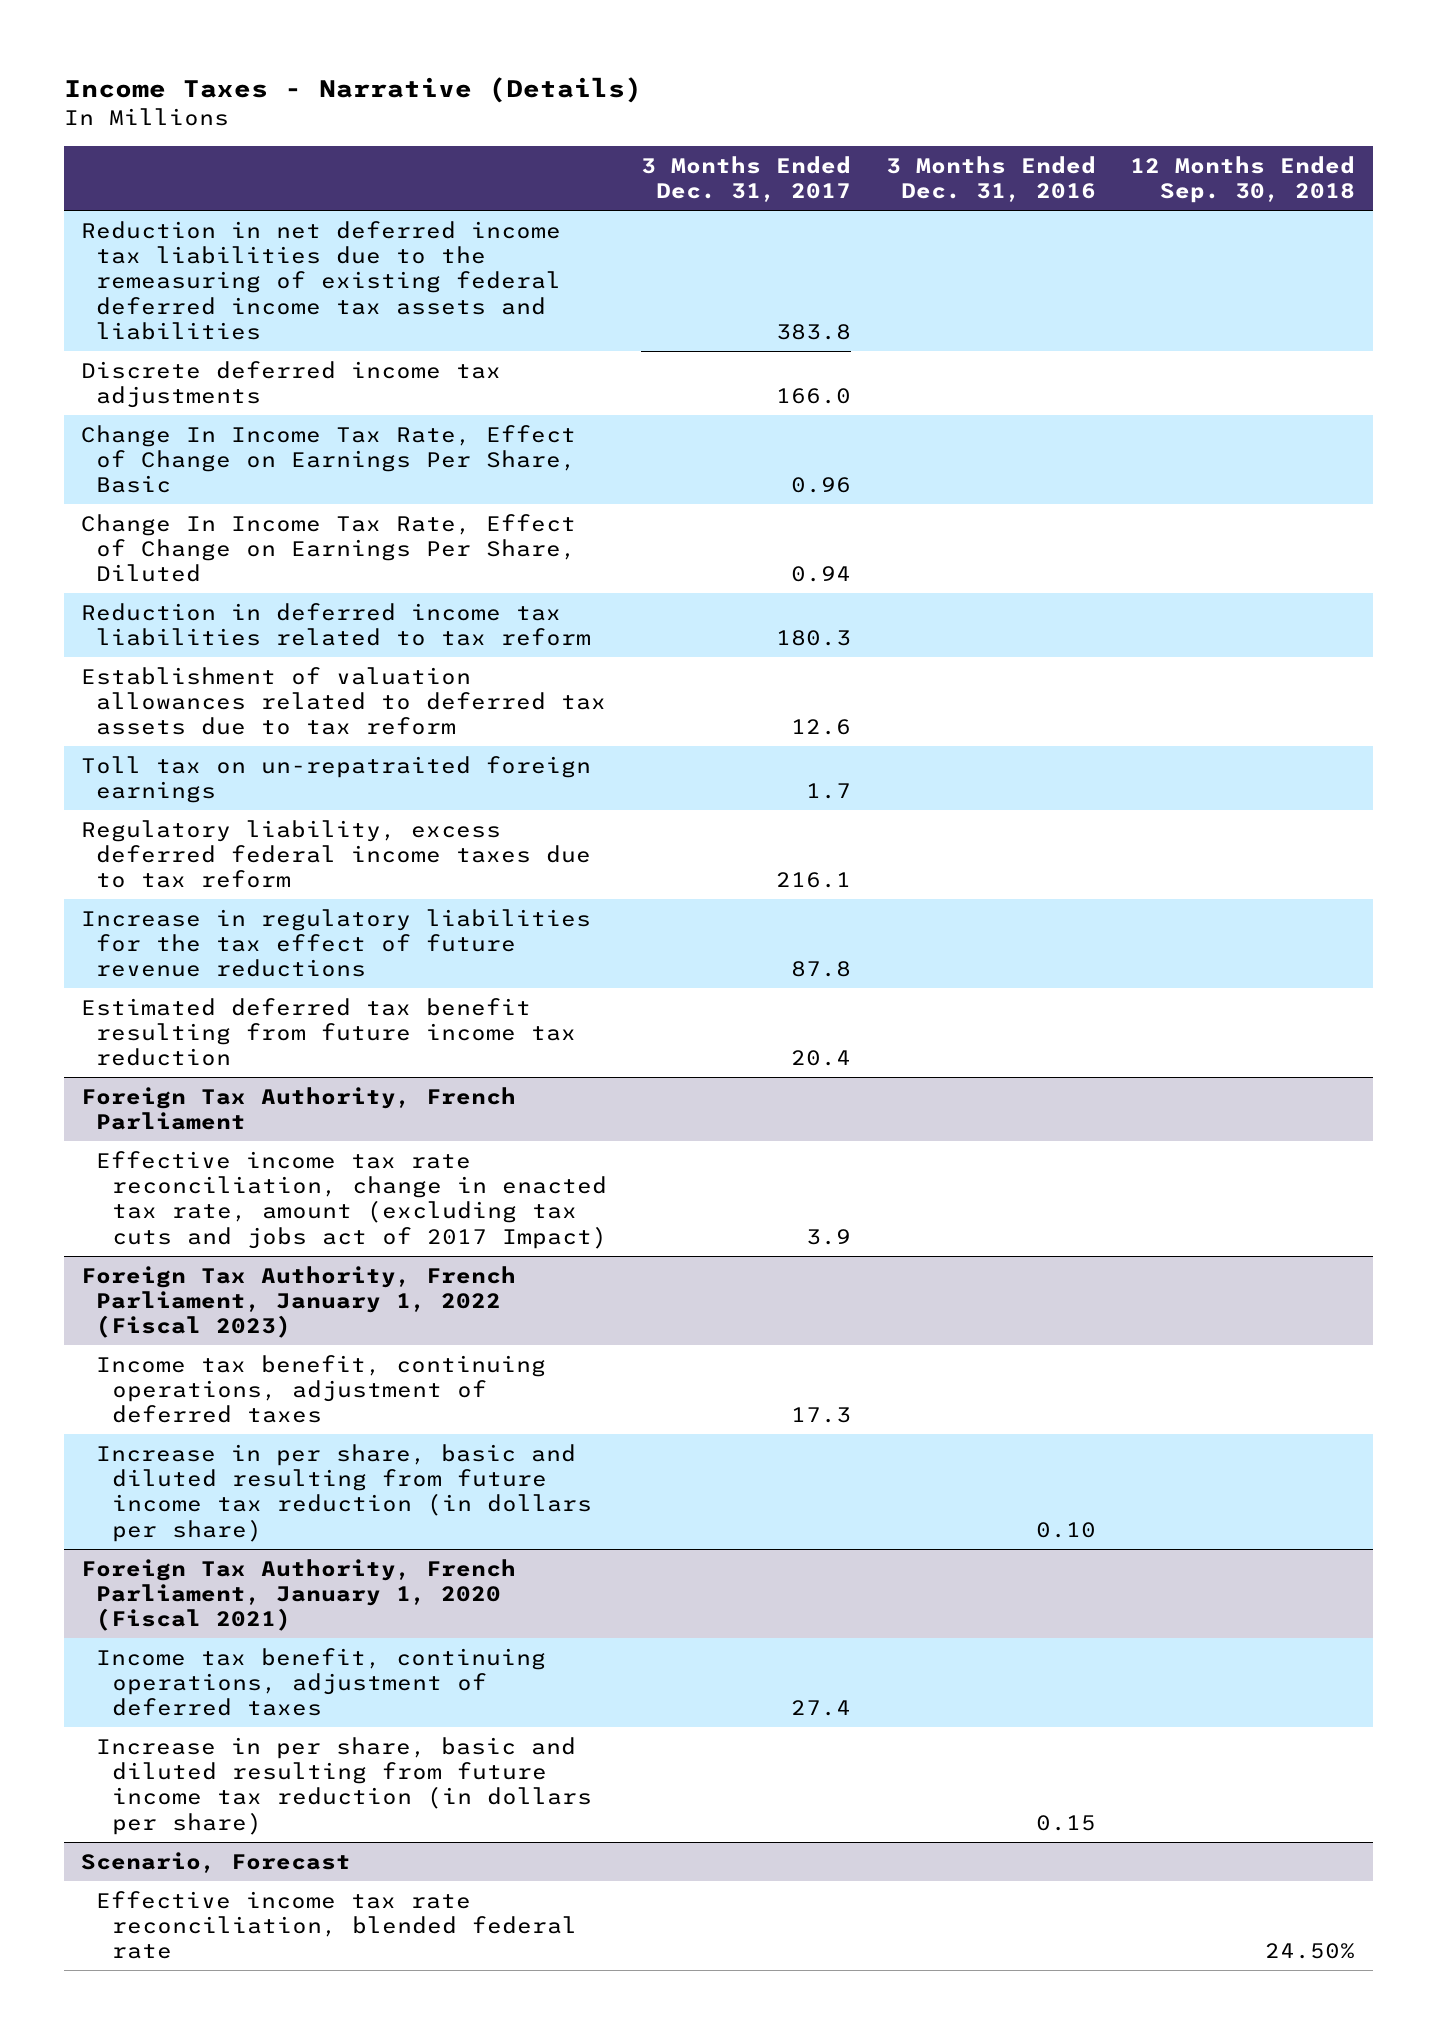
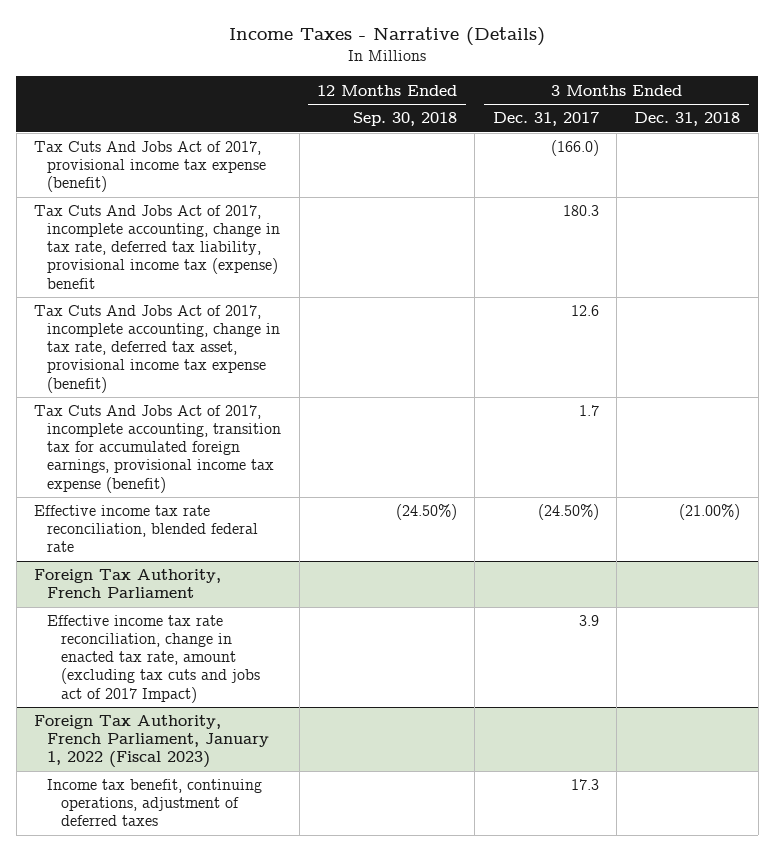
- | 3 Months Ended Dec. 31, 2017 | 3 Months Ended Dec. 31, 2016 | 12 Months Ended Sep. 30, 2018
+ | 12 Months Ended Sep. 30, 2018 | 3 Months Ended Dec. 31, 2017 | 3 Months Ended Dec. 31, 2018
- Reduction in net deferred income tax liabilities due to the remeasuring of existing federal deferred income tax assets and liabilities | 383.8 | |
- Discrete deferred income tax adjustments | 166.0 | |
- Change In Income Tax Rate, Effect of Change on Earnings Per Share, Basic | 0.96 | |
- Change In Income Tax Rate, Effect of Change on Earnings Per Share, Diluted | 0.94 | |
- Reduction in deferred income tax liabilities related to tax reform | 180.3 | |
- Establishment of valuation allowances related to deferred tax assets due to tax reform | 12.6 | |
- Toll tax on un-repatraited foreign earnings | 1.7 | |
- Regulatory liability, excess deferred federal income taxes due to tax reform | 216.1 | |
- Increase in regulatory liabilities for the tax effect of future revenue reductions | 87.8 | |
- Estimated deferred tax benefit resulting from future income tax reduction | 20.4 | |
+ Tax Cuts And Jobs Act of 2017, provisional income tax expense (benefit) | | (166.0) |
+ Tax Cuts And Jobs Act of 2017, incomplete accounting, change in tax rate, deferred tax liability, provisional income tax (expense) benefit | | 180.3 |
+ Tax Cuts And Jobs Act of 2017, incomplete accounting, change in tax rate, deferred tax asset, provisional income tax expense (benefit) | | 12.6 |
+ Tax Cuts And Jobs Act of 2017, incomplete accounting, transition tax for accumulated foreign earnings, provisional income tax expense (benefit) | | 1.7 |
+ Effective income tax rate reconciliation, blended federal rate | (24.50%) | (24.50%) | (21.00%)
@ Foreign Tax Authority, French Parliament, January 1, 2022 (Fiscal 2023)
- Increase in per share, basic and diluted resulting from future income tax reduction (in dollars per share) | | 0.10 |
- Foreign Tax Authority, French Parliament, January 1, 2020 (Fiscal 2021)
- Income tax benefit, continuing operations, adjustment of deferred taxes | 27.4 | |
- Increase in per share, basic and diluted resulting from future income tax reduction (in dollars per share) | | 0.15 |
- Scenario, Forecast
- Effective income tax rate reconciliation, blended federal rate | | | 24.50%

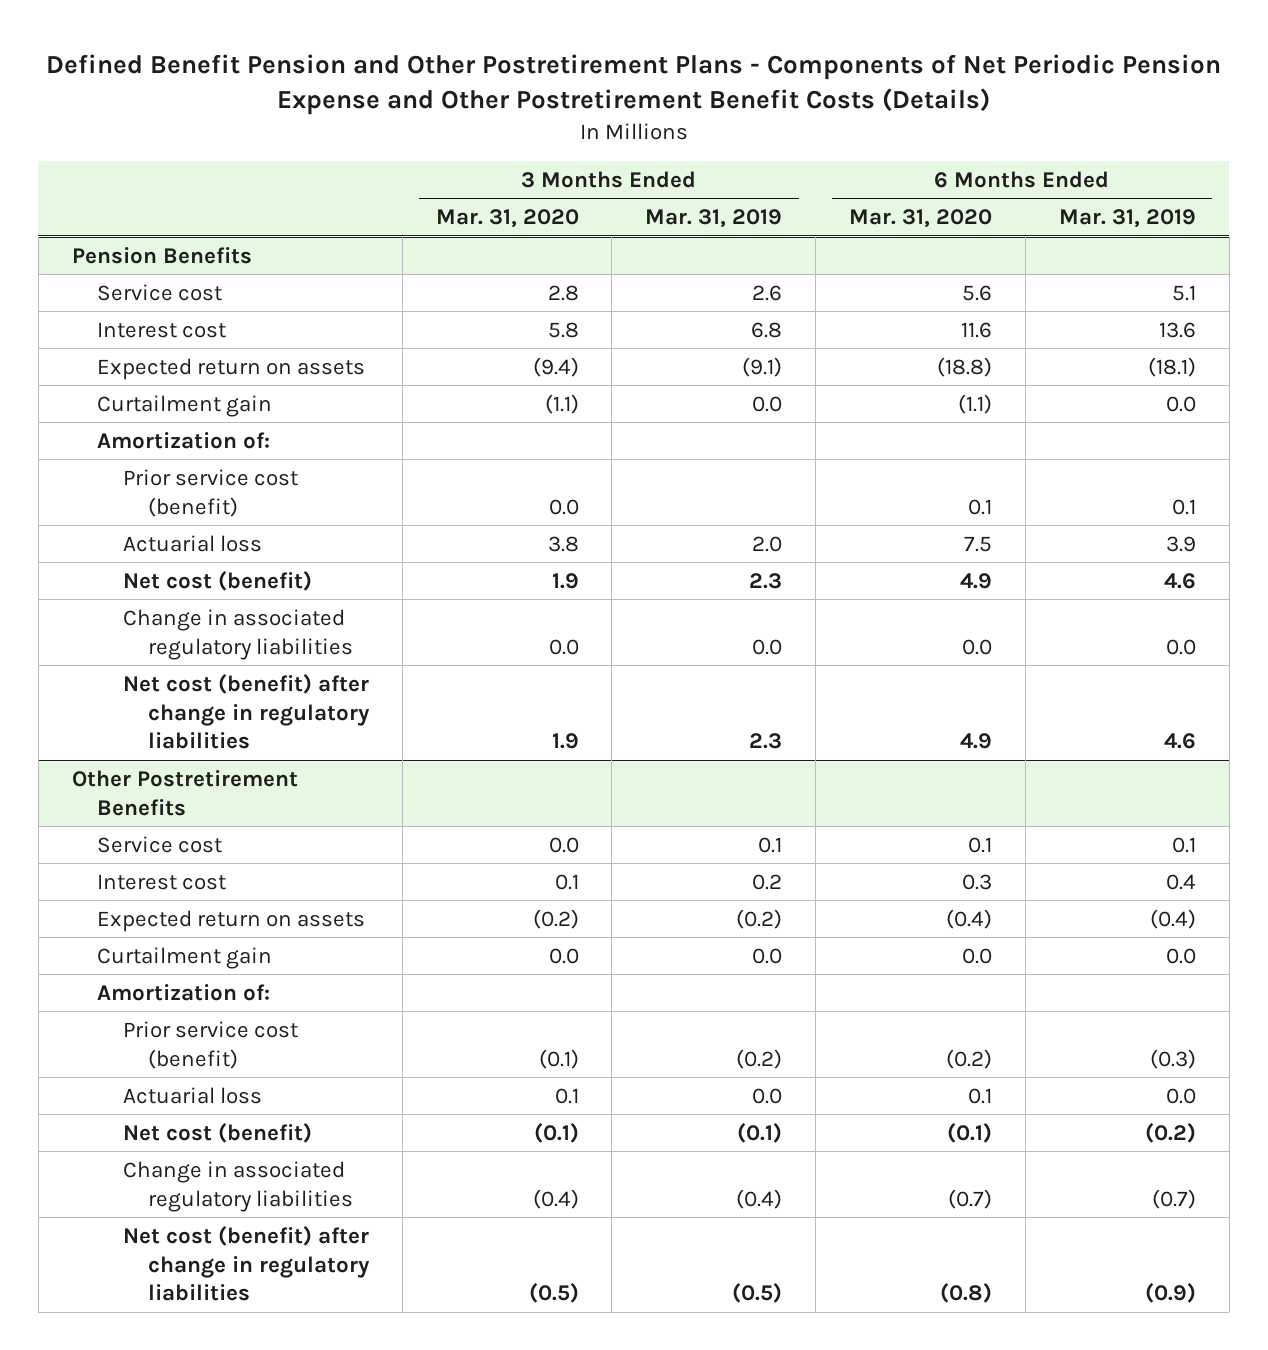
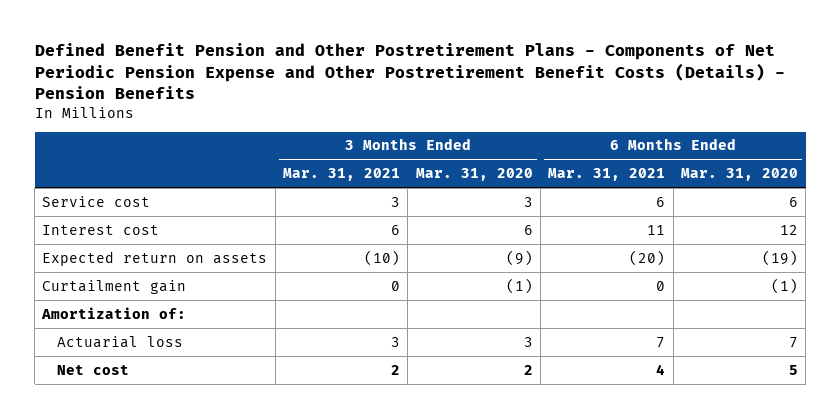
- Defined Benefit Pension and Other Postretirement Plans - Components of Net Periodic Pension Expense and Other Postretirement Benefit Costs (Details)
+ Defined Benefit Pension and Other Postretirement Plans - Components of Net Periodic Pension Expense and Other Postretirement Benefit Costs (Details) - Pension Benefits
- | 3 Months Ended Mar. 31, 2020 | 3 Months Ended Mar. 31, 2019 | 6 Months Ended Mar. 31, 2020 | 6 Months Ended Mar. 31, 2019
+ | 3 Months Ended Mar. 31, 2021 | 3 Months Ended Mar. 31, 2020 | 6 Months Ended Mar. 31, 2021 | 6 Months Ended Mar. 31, 2020
- Pension Benefits
- Service cost | 2.8 | 2.6 | 5.6 | 5.1
- Interest cost | 5.8 | 6.8 | 11.6 | 13.6
- Expected return on assets | (9.4) | (9.1) | (18.8) | (18.1)
- Curtailment gain | (1.1) | 0.0 | (1.1) | 0.0
- Amortization of:
- Prior service cost (benefit) | 0.0 | | 0.1 | 0.1
- Actuarial loss | 3.8 | 2.0 | 7.5 | 3.9
- Net cost (benefit) | 1.9 | 2.3 | 4.9 | 4.6
- Change in associated regulatory liabilities | 0.0 | 0.0 | 0.0 | 0.0
- Net cost (benefit) after change in regulatory liabilities | 1.9 | 2.3 | 4.9 | 4.6
- Other Postretirement Benefits
- Service cost | 0.0 | 0.1 | 0.1 | 0.1
- Interest cost | 0.1 | 0.2 | 0.3 | 0.4
- Expected return on assets | (0.2) | (0.2) | (0.4) | (0.4)
- Curtailment gain | 0.0 | 0.0 | 0.0 | 0.0
+ Service cost | 3 | 3 | 6 | 6
+ Interest cost | 6 | 6 | 11 | 12
+ Expected return on assets | (10) | (9) | (20) | (19)
+ Curtailment gain | 0 | (1) | 0 | (1)
- Prior service cost (benefit) | (0.1) | (0.2) | (0.2) | (0.3)
- Actuarial loss | 0.1 | 0.0 | 0.1 | 0.0
- Net cost (benefit) | (0.1) | (0.1) | (0.1) | (0.2)
- Change in associated regulatory liabilities | (0.4) | (0.4) | (0.7) | (0.7)
- Net cost (benefit) after change in regulatory liabilities | (0.5) | (0.5) | (0.8) | (0.9)
+ Actuarial loss | 3 | 3 | 7 | 7
+ Net cost | 2 | 2 | 4 | 5

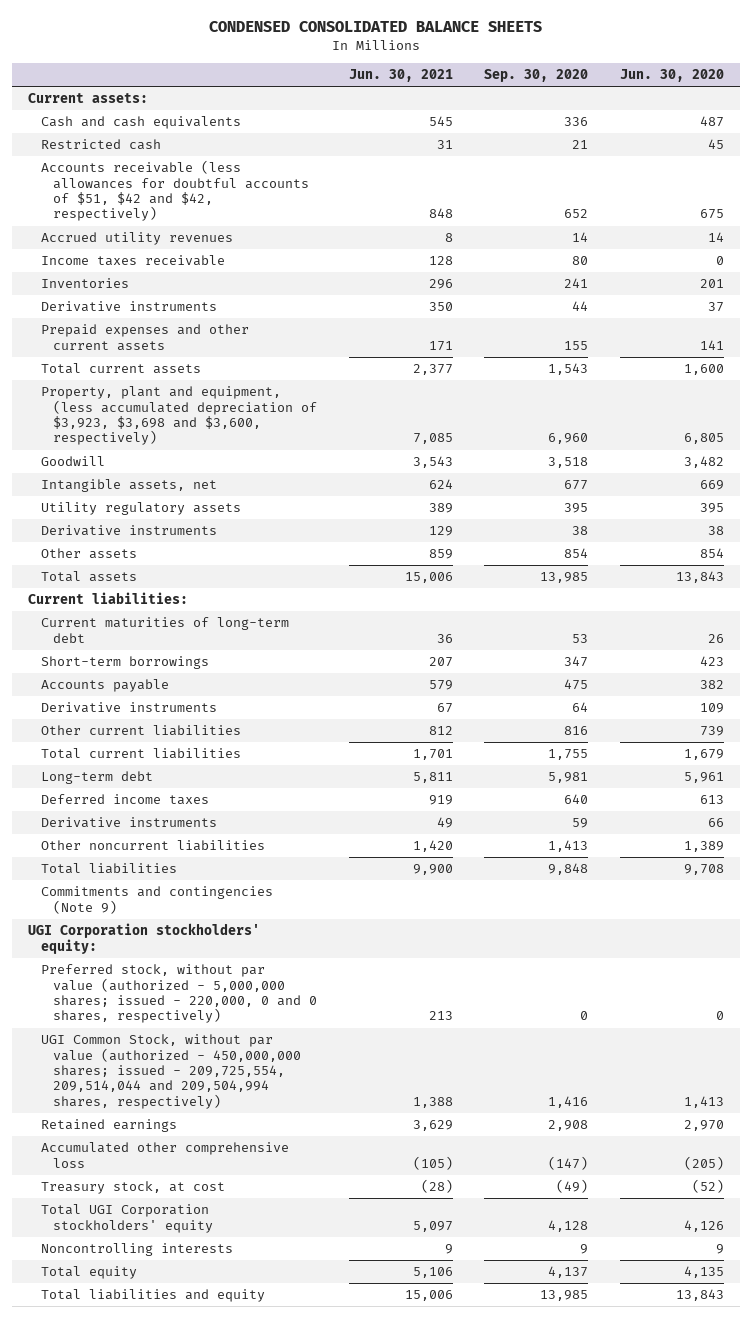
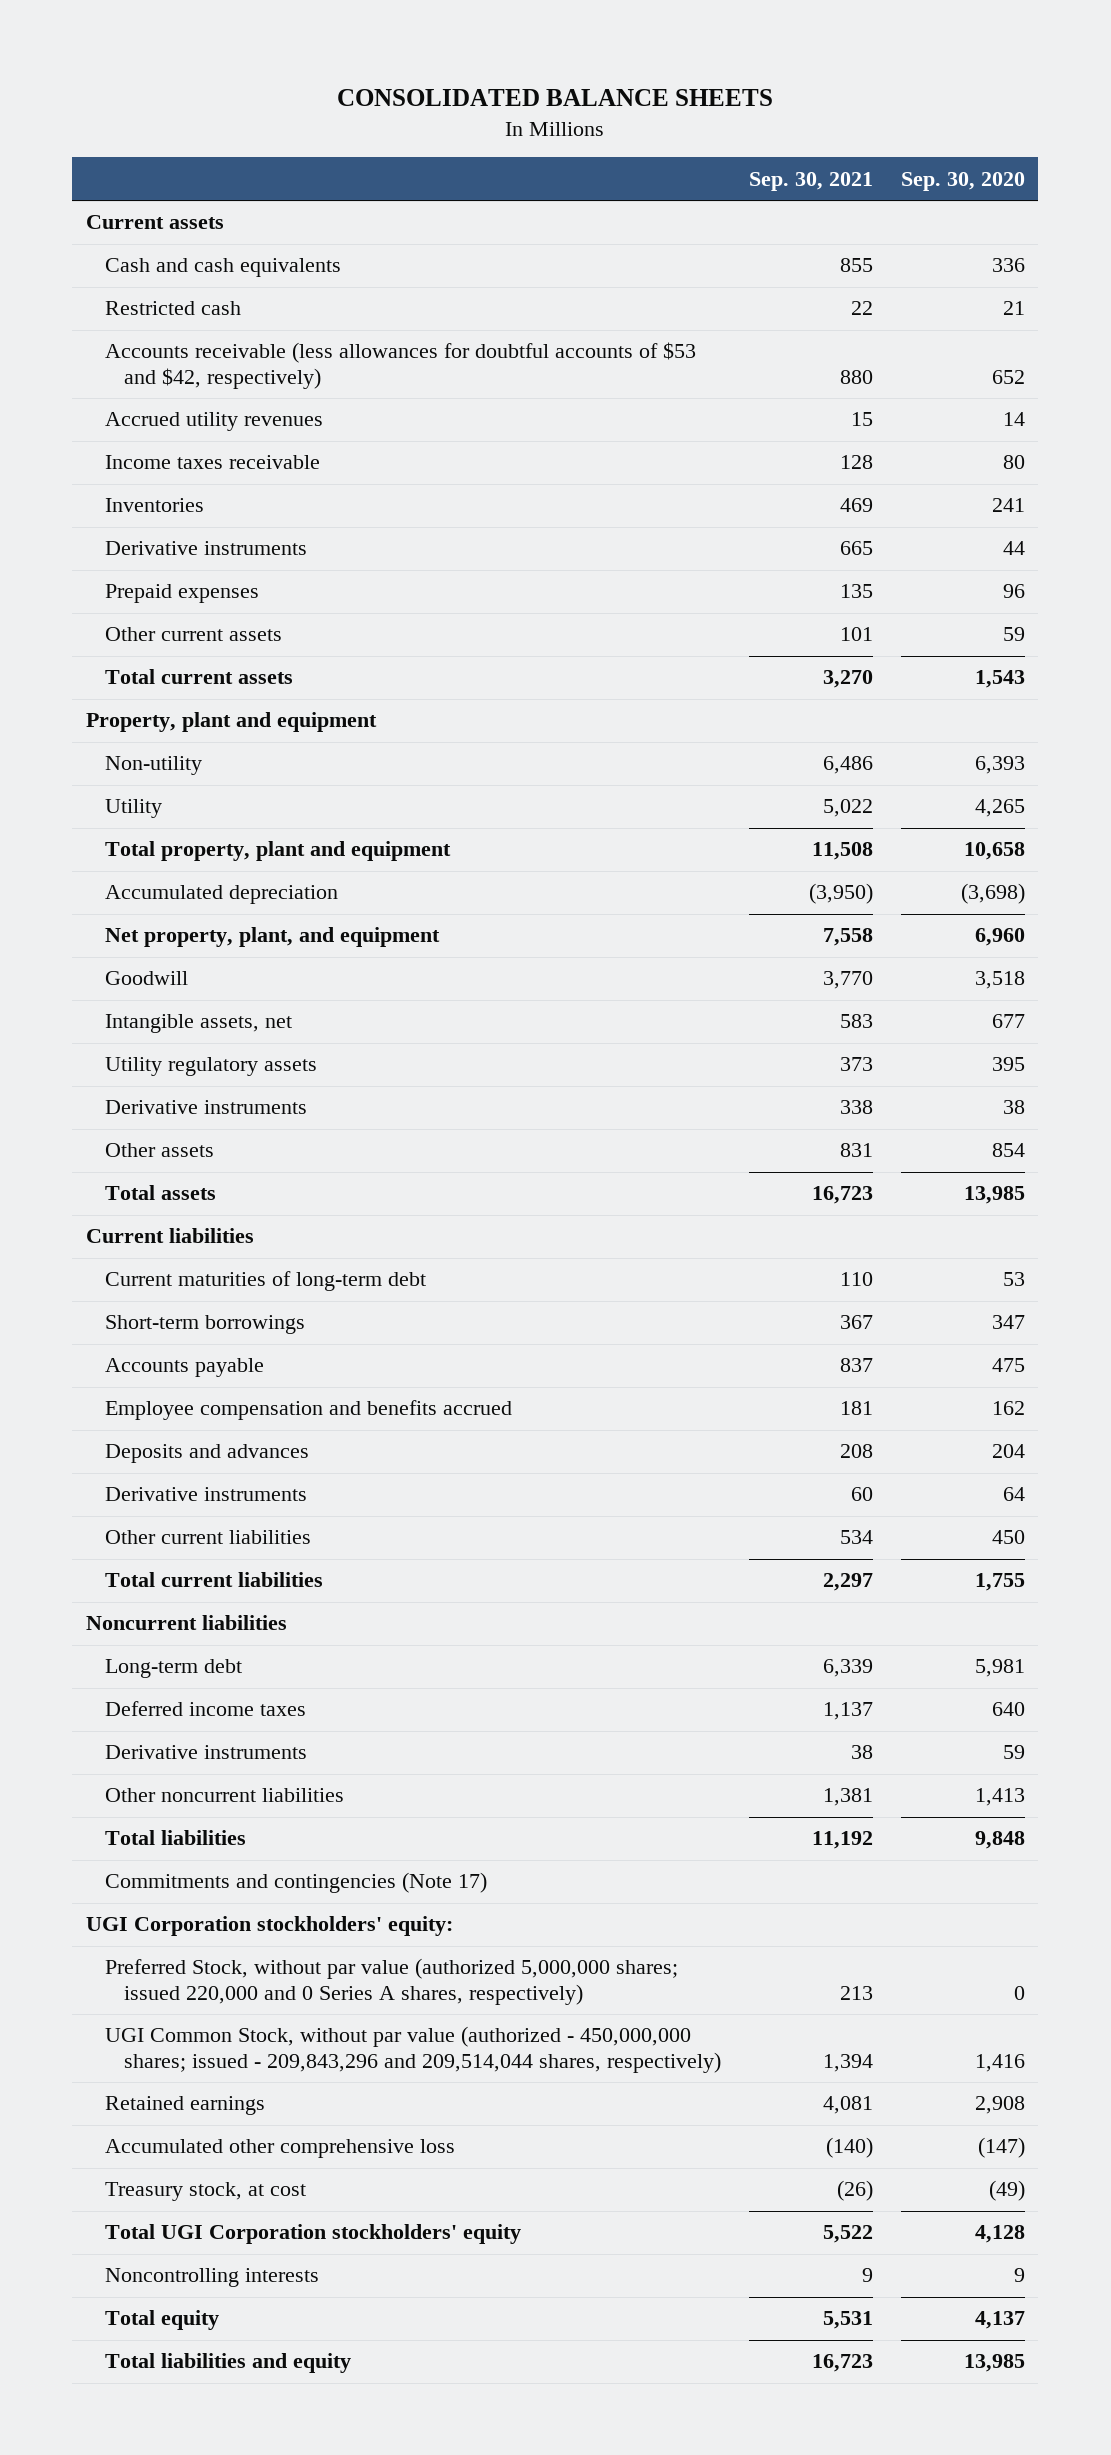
- CONDENSED CONSOLIDATED BALANCE SHEETS
+ CONSOLIDATED BALANCE SHEETS
- | Jun. 30, 2021 | Sep. 30, 2020 | Jun. 30, 2020
+ | Sep. 30, 2021 | Sep. 30, 2020
- Current assets:
+ Current assets
- Accounts receivable (less allowances for doubtful accounts of $51, $42 and $42, respectively) | 848 | 652 | 675
+ Accounts receivable (less allowances for doubtful accounts of $53 and $42, respectively) | 880 | 652
- Prepaid expenses and other current assets | 171 | 155 | 141
+ Prepaid expenses | 135 | 96
+ Other current assets | 101 | 59
- Property, plant and equipment, (less accumulated depreciation of $3,923, $3,698 and $3,600, respectively) | 7,085 | 6,960 | 6,805
+ Property, plant and equipment
+ Non-utility | 6,486 | 6,393
+ Utility | 5,022 | 4,265
+ Total property, plant and equipment | 11,508 | 10,658
+ Accumulated depreciation | (3,950) | (3,698)
+ Net property, plant, and equipment | 7,558 | 6,960
- Current liabilities:
+ Current liabilities
+ Employee compensation and benefits accrued | 181 | 162
+ Deposits and advances | 208 | 204
- Other current liabilities | 812 | 816 | 739
+ Other current liabilities | 534 | 450
+ Noncurrent liabilities
- Commitments and contingencies (Note 9)
+ Commitments and contingencies (Note 17)
- Preferred stock, without par value (authorized - 5,000,000 shares; issued - 220,000, 0 and 0 shares, respectively) | 213 | 0 | 0
- UGI Common Stock, without par value (authorized - 450,000,000 shares; issued - 209,725,554, 209,514,044 and 209,504,994 shares, respectively) | 1,388 | 1,416 | 1,413
+ Preferred Stock, without par value (authorized 5,000,000 shares; issued 220,000 and 0 Series A shares, respectively) | 213 | 0
+ UGI Common Stock, without par value (authorized - 450,000,000 shares; issued - 209,843,296 and 209,514,044 shares, respectively) | 1,394 | 1,416

